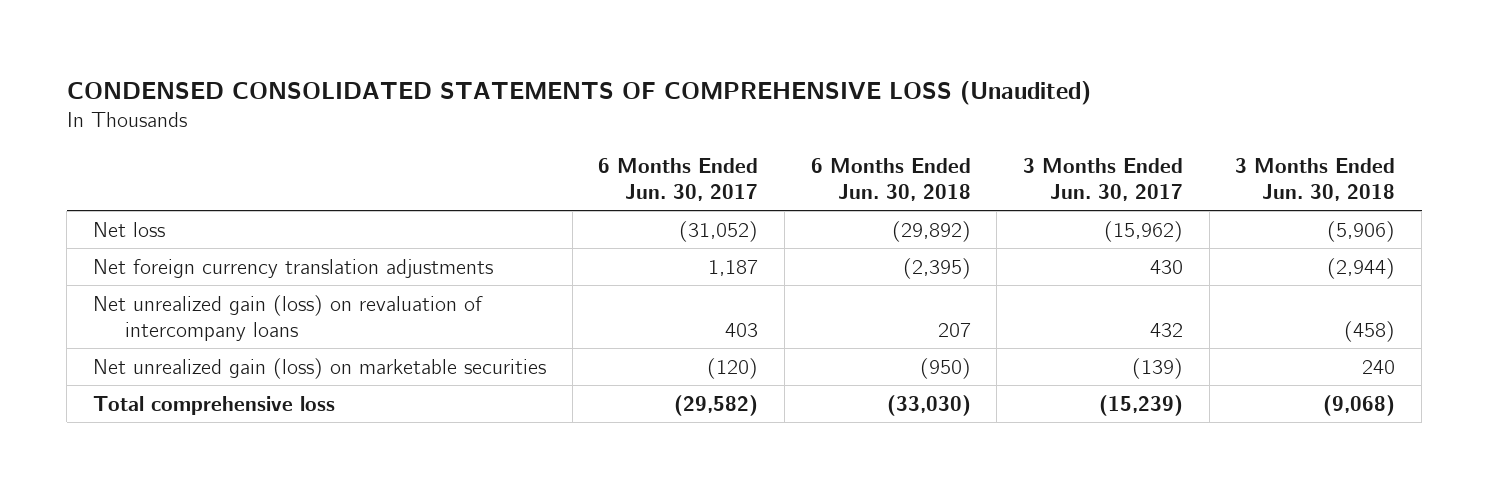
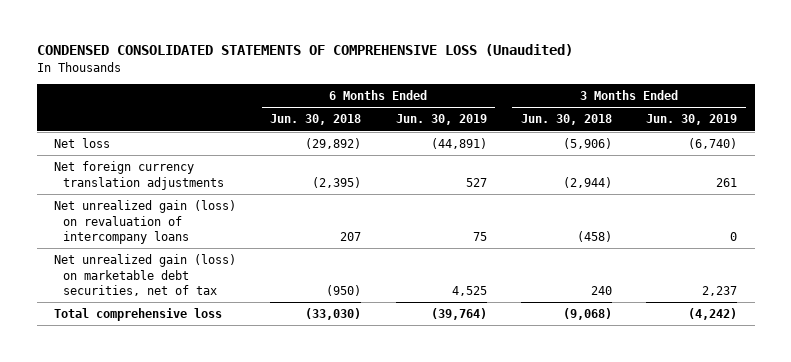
- | 6 Months Ended Jun. 30, 2017 | 6 Months Ended Jun. 30, 2018 | 3 Months Ended Jun. 30, 2017 | 3 Months Ended Jun. 30, 2018
+ | 6 Months Ended Jun. 30, 2018 | 6 Months Ended Jun. 30, 2019 | 3 Months Ended Jun. 30, 2018 | 3 Months Ended Jun. 30, 2019
- Net unrealized gain (loss) on marketable securities | (120) | (950) | (139) | 240
+ Net unrealized gain (loss) on marketable debt securities, net of tax | (950) | 4,525 | 240 | 2,237

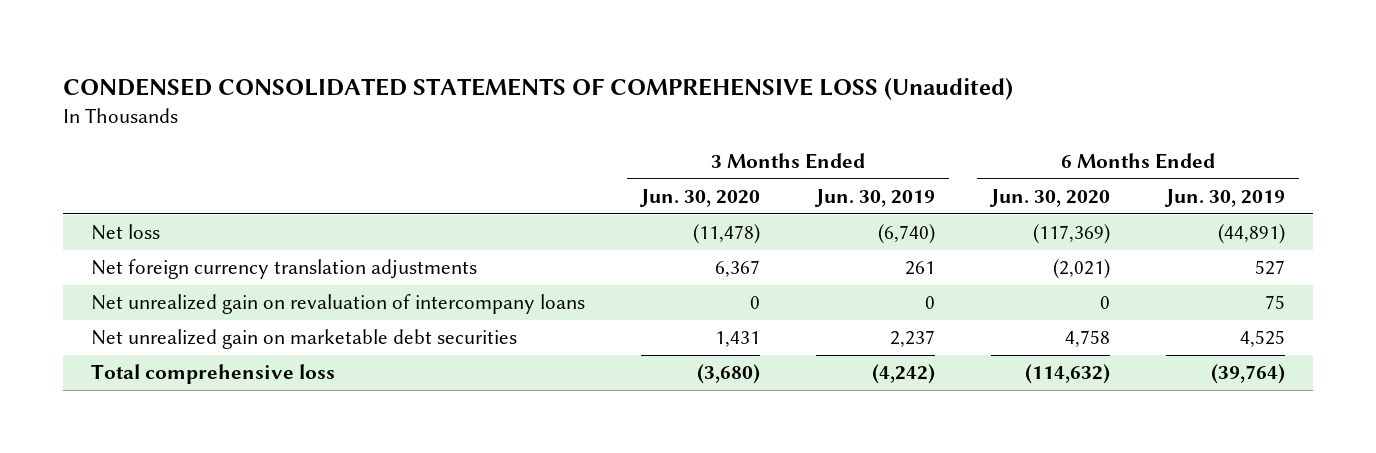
- | 6 Months Ended Jun. 30, 2018 | 6 Months Ended Jun. 30, 2019 | 3 Months Ended Jun. 30, 2018 | 3 Months Ended Jun. 30, 2019
+ | 3 Months Ended Jun. 30, 2020 | 3 Months Ended Jun. 30, 2019 | 6 Months Ended Jun. 30, 2020 | 6 Months Ended Jun. 30, 2019
- Net unrealized gain (loss) on revaluation of intercompany loans | 207 | 75 | (458) | 0
- Net unrealized gain (loss) on marketable debt securities, net of tax | (950) | 4,525 | 240 | 2,237
+ Net unrealized gain on revaluation of intercompany loans | 0 | 0 | 0 | 75
+ Net unrealized gain on marketable debt securities | 1,431 | 2,237 | 4,758 | 4,525

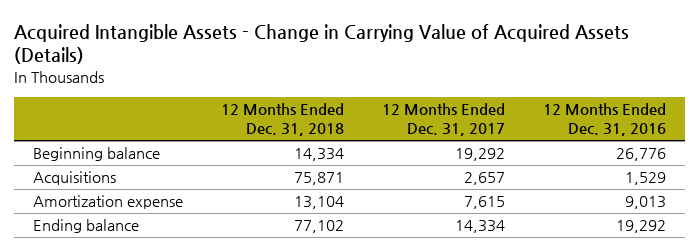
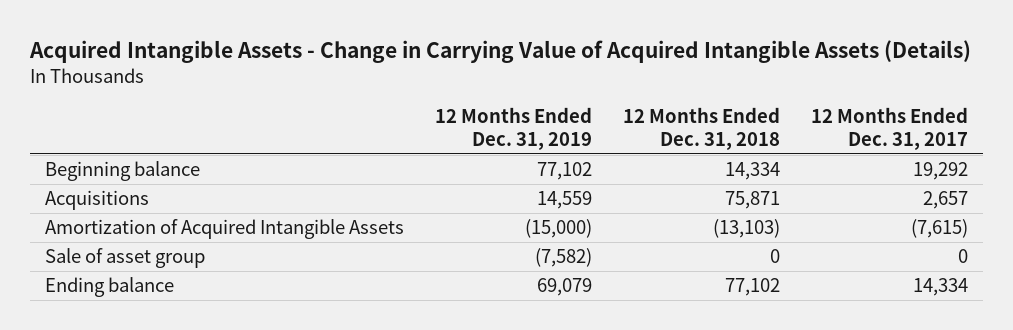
- Acquired Intangible Assets - Change in Carrying Value of Acquired Assets (Details)
+ Acquired Intangible Assets - Change in Carrying Value of Acquired Intangible Assets (Details)
- | 12 Months Ended Dec. 31, 2018 | 12 Months Ended Dec. 31, 2017 | 12 Months Ended Dec. 31, 2016
+ | 12 Months Ended Dec. 31, 2019 | 12 Months Ended Dec. 31, 2018 | 12 Months Ended Dec. 31, 2017
- Amortization expense | 13,104 | 7,615 | 9,013
+ Amortization of Acquired Intangible Assets | (15,000) | (13,103) | (7,615)
+ Sale of asset group | (7,582) | 0 | 0

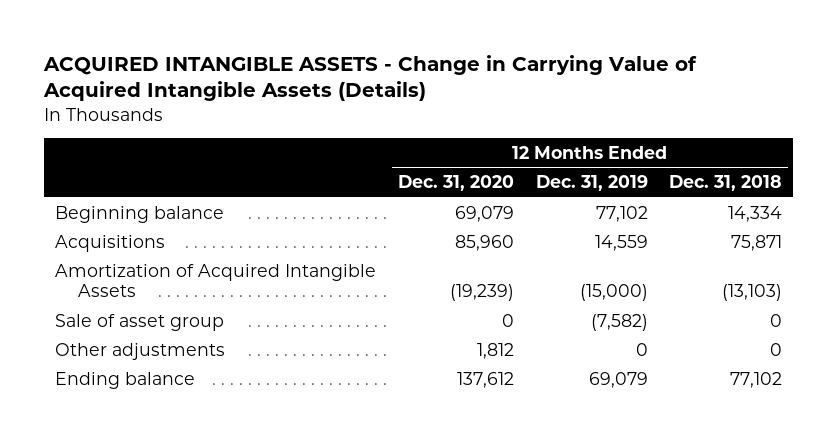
- Acquired Intangible Assets - Change in Carrying Value of Acquired Intangible Assets (Details)
+ ACQUIRED INTANGIBLE ASSETS - Change in Carrying Value of Acquired Intangible Assets (Details)
- | 12 Months Ended Dec. 31, 2019 | 12 Months Ended Dec. 31, 2018 | 12 Months Ended Dec. 31, 2017
+ | 12 Months Ended Dec. 31, 2020 | 12 Months Ended Dec. 31, 2019 | 12 Months Ended Dec. 31, 2018
+ Other adjustments | 1,812 | 0 | 0

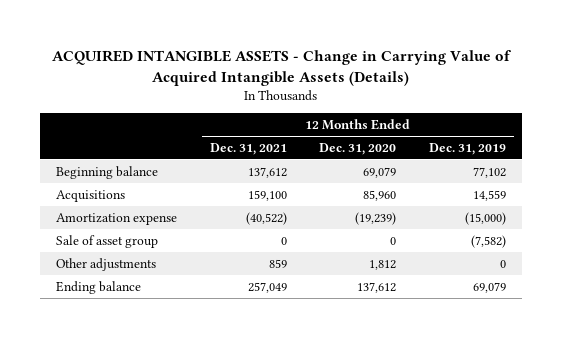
- | 12 Months Ended Dec. 31, 2020 | 12 Months Ended Dec. 31, 2019 | 12 Months Ended Dec. 31, 2018
+ | 12 Months Ended Dec. 31, 2021 | 12 Months Ended Dec. 31, 2020 | 12 Months Ended Dec. 31, 2019
- Amortization of Acquired Intangible Assets | (19,239) | (15,000) | (13,103)
+ Amortization expense | (40,522) | (19,239) | (15,000)

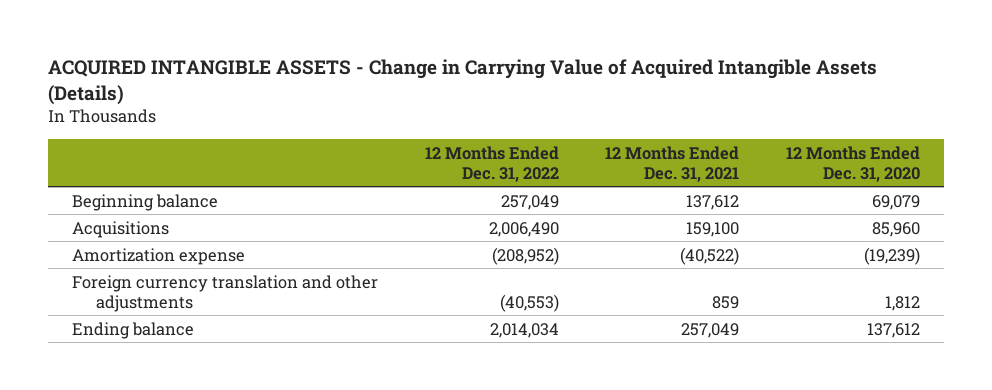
- | 12 Months Ended Dec. 31, 2021 | 12 Months Ended Dec. 31, 2020 | 12 Months Ended Dec. 31, 2019
+ | 12 Months Ended Dec. 31, 2022 | 12 Months Ended Dec. 31, 2021 | 12 Months Ended Dec. 31, 2020
- Sale of asset group | 0 | 0 | (7,582)
- Other adjustments | 859 | 1,812 | 0
+ Foreign currency translation and other adjustments | (40,553) | 859 | 1,812

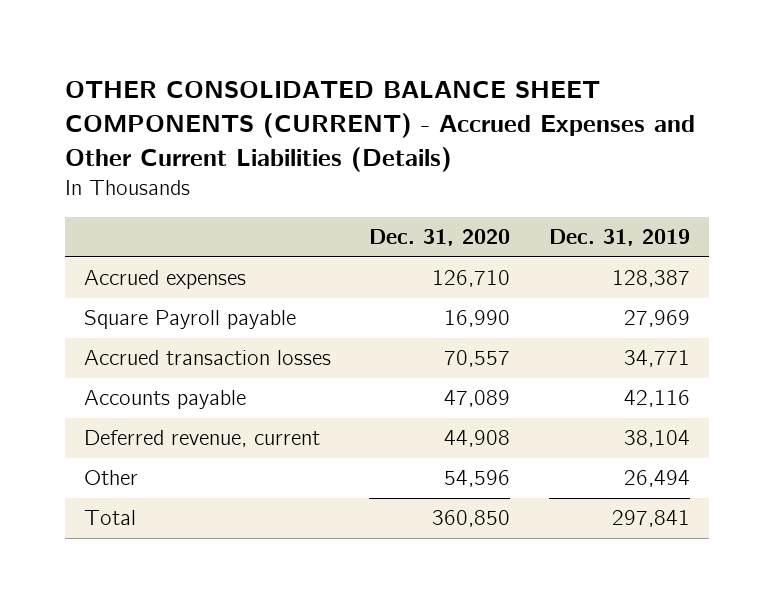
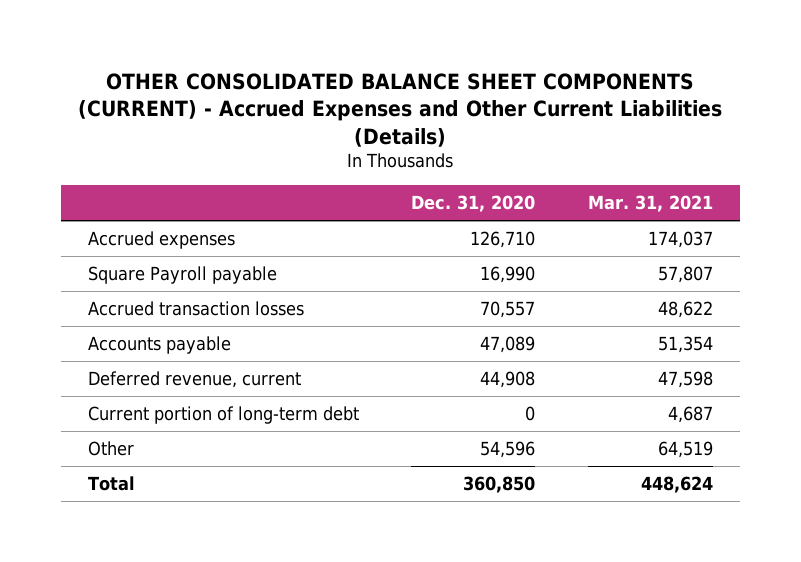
- | Dec. 31, 2020 | Dec. 31, 2019
+ | Dec. 31, 2020 | Mar. 31, 2021
+ Current portion of long-term debt | 0 | 4,687

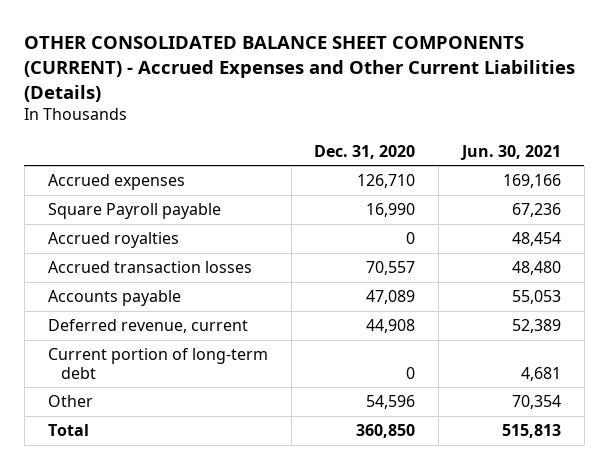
- | Dec. 31, 2020 | Mar. 31, 2021
+ | Dec. 31, 2020 | Jun. 30, 2021
+ Accrued royalties | 0 | 48,454

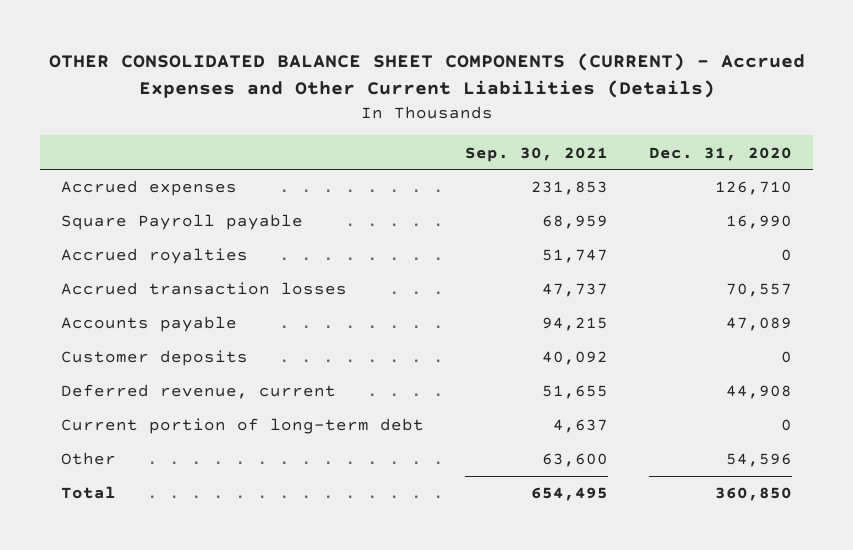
- | Dec. 31, 2020 | Jun. 30, 2021
+ | Sep. 30, 2021 | Dec. 31, 2020
+ Customer deposits | 40,092 | 0

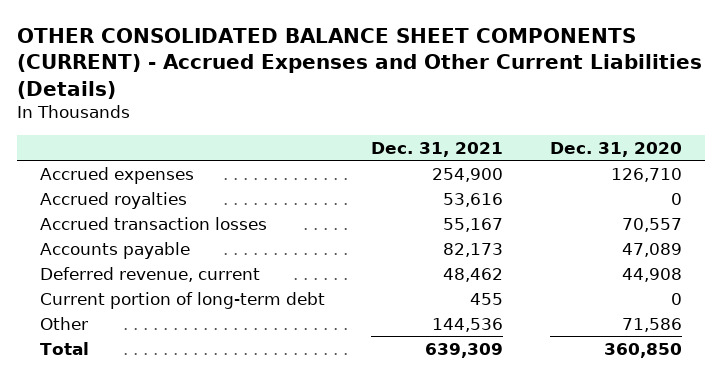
- | Sep. 30, 2021 | Dec. 31, 2020
+ | Dec. 31, 2021 | Dec. 31, 2020
- Square Payroll payable | 68,959 | 16,990
- Customer deposits | 40,092 | 0
- Other | 63,600 | 54,596
+ Other | 144,536 | 71,586

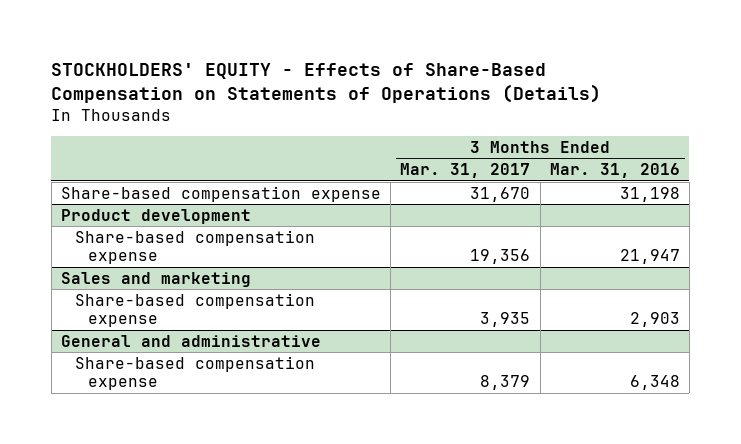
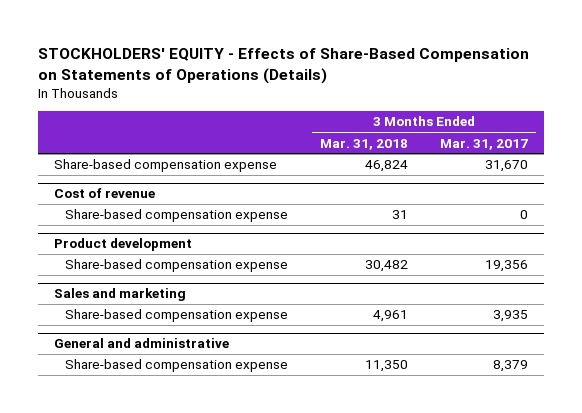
- | 3 Months Ended Mar. 31, 2017 | 3 Months Ended Mar. 31, 2016
+ | 3 Months Ended Mar. 31, 2018 | 3 Months Ended Mar. 31, 2017
+ Cost of revenue
+ Share-based compensation expense | 31 | 0

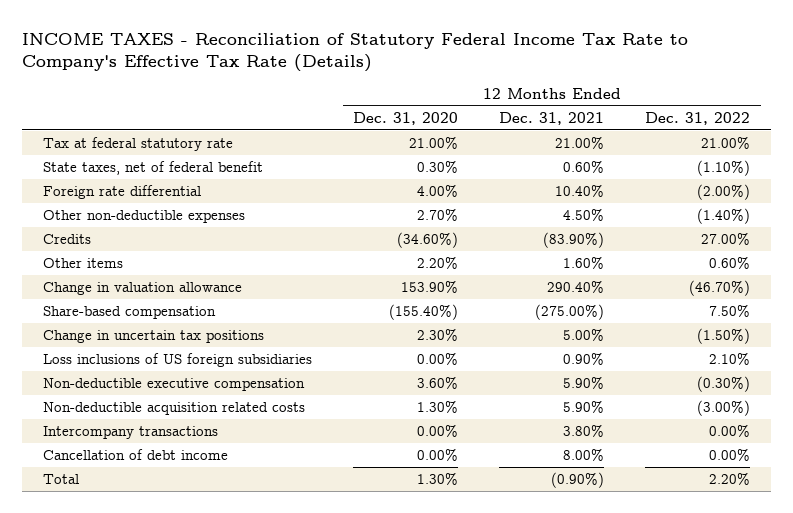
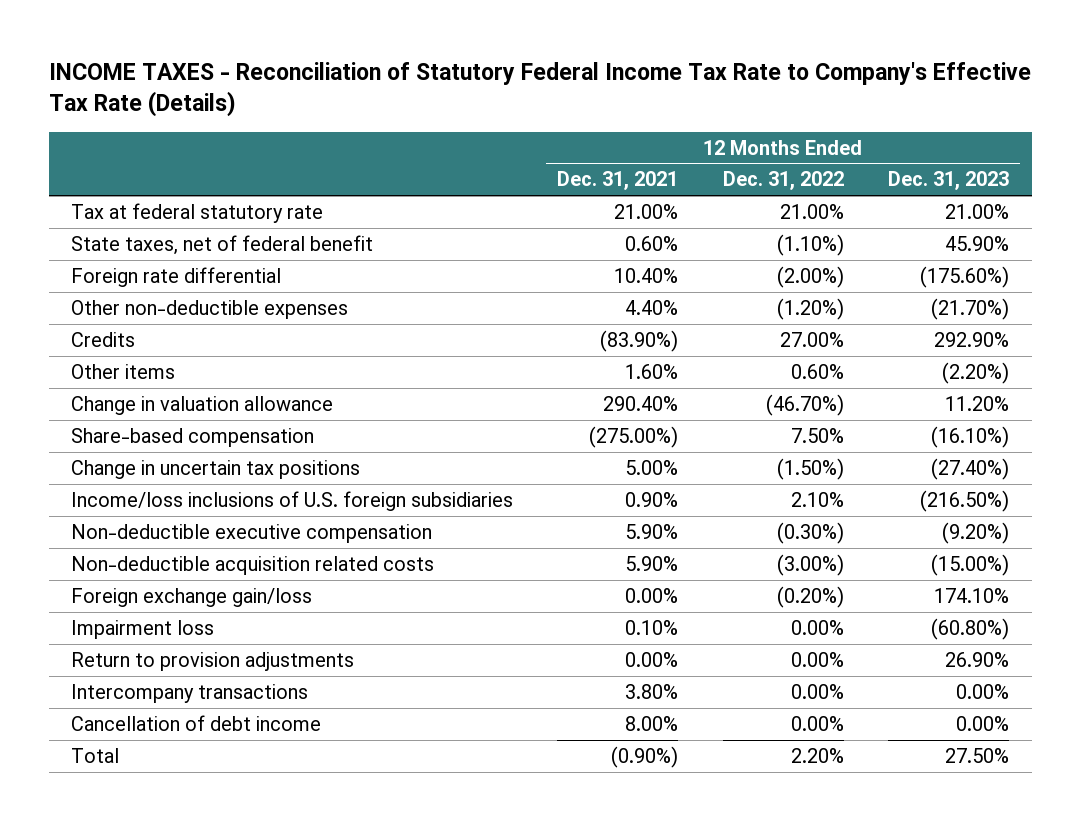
- | 12 Months Ended Dec. 31, 2020 | 12 Months Ended Dec. 31, 2021 | 12 Months Ended Dec. 31, 2022
+ | 12 Months Ended Dec. 31, 2021 | 12 Months Ended Dec. 31, 2022 | 12 Months Ended Dec. 31, 2023
- Other non-deductible expenses | 2.70% | 4.50% | (1.40%)
+ Other non-deductible expenses | 4.40% | (1.20%) | (21.70%)
- Loss inclusions of US foreign subsidiaries | 0.00% | 0.90% | 2.10%
+ Income/loss inclusions of U.S. foreign subsidiaries | 0.90% | 2.10% | (216.50%)
+ Foreign exchange gain/loss | 0.00% | (0.20%) | 174.10%
+ Impairment loss | 0.10% | 0.00% | (60.80%)
+ Return to provision adjustments | 0.00% | 0.00% | 26.90%

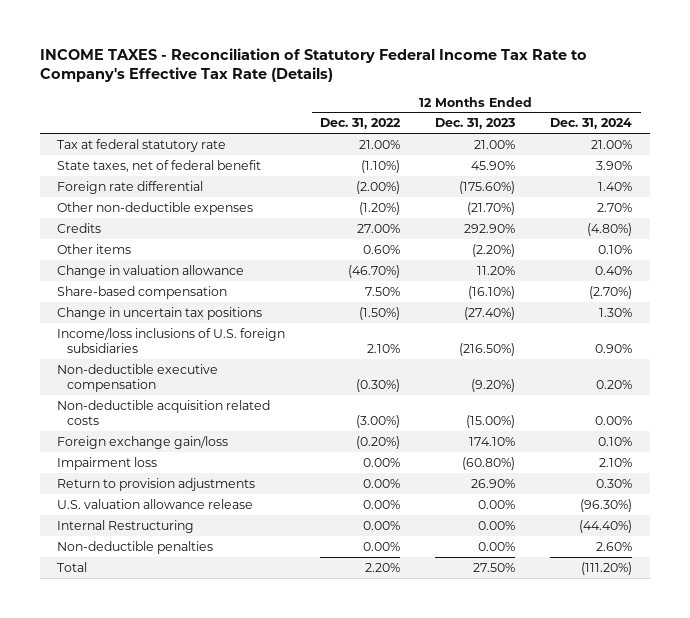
- | 12 Months Ended Dec. 31, 2021 | 12 Months Ended Dec. 31, 2022 | 12 Months Ended Dec. 31, 2023
+ | 12 Months Ended Dec. 31, 2022 | 12 Months Ended Dec. 31, 2023 | 12 Months Ended Dec. 31, 2024
- Intercompany transactions | 3.80% | 0.00% | 0.00%
- Cancellation of debt income | 8.00% | 0.00% | 0.00%
+ U.S. valuation allowance release | 0.00% | 0.00% | (96.30%)
+ Internal Restructuring | 0.00% | 0.00% | (44.40%)
+ Non-deductible penalties | 0.00% | 0.00% | 2.60%

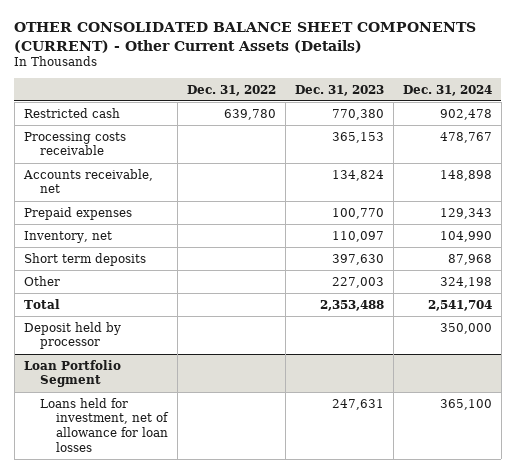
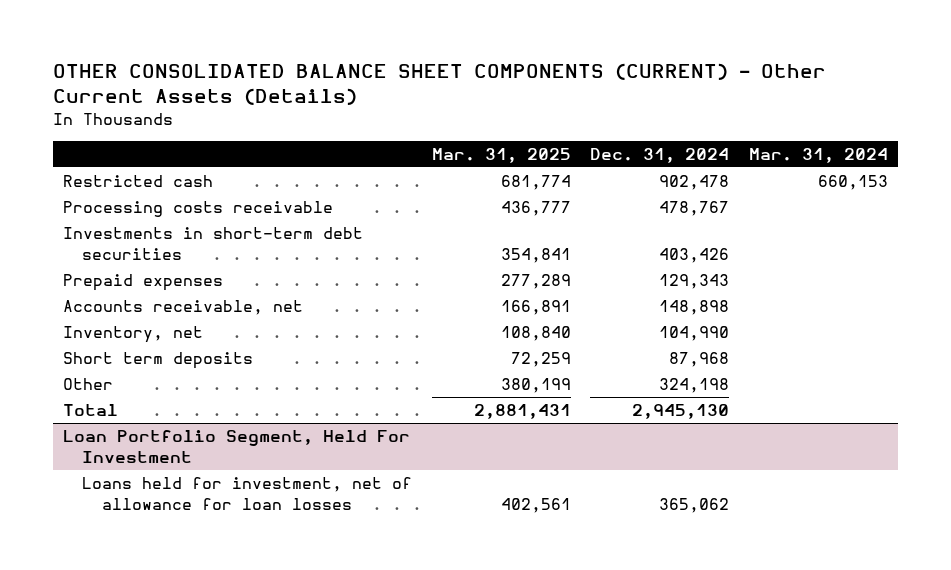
- | Dec. 31, 2022 | Dec. 31, 2023 | Dec. 31, 2024
+ | Mar. 31, 2025 | Dec. 31, 2024 | Mar. 31, 2024
+ Investments in short-term debt securities | 354,841 | 403,426 |
moved down: Accounts receivable, net | 166,891 | 148,898 |
- Total | | 2,353,488 | 2,541,704
- Deposit held by processor | | | 350,000
- Loan Portfolio Segment
- Loans held for investment, net of allowance for loan losses | | 247,631 | 365,100
+ Total | 2,881,431 | 2,945,130 |
+ Loan Portfolio Segment, Held For Investment
+ Loans held for investment, net of allowance for loan losses | 402,561 | 365,062 |

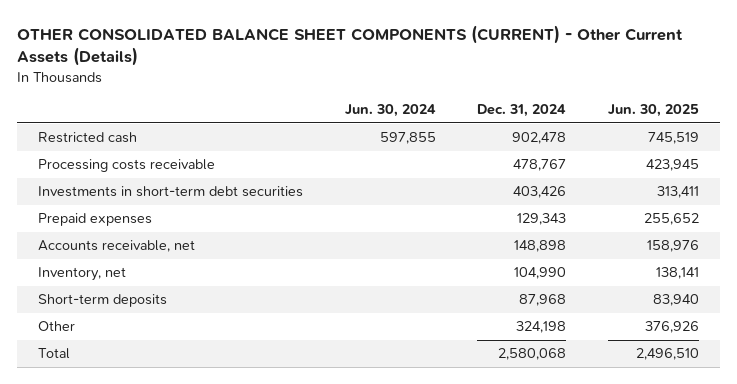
- | Mar. 31, 2025 | Dec. 31, 2024 | Mar. 31, 2024
+ | Jun. 30, 2024 | Dec. 31, 2024 | Jun. 30, 2025
- Short term deposits | 72,259 | 87,968 |
+ Short-term deposits | | 87,968 | 83,940
- Total | 2,881,431 | 2,945,130 |
- Loan Portfolio Segment, Held For Investment
- Loans held for investment, net of allowance for loan losses | 402,561 | 365,062 |
+ Total | | 2,580,068 | 2,496,510

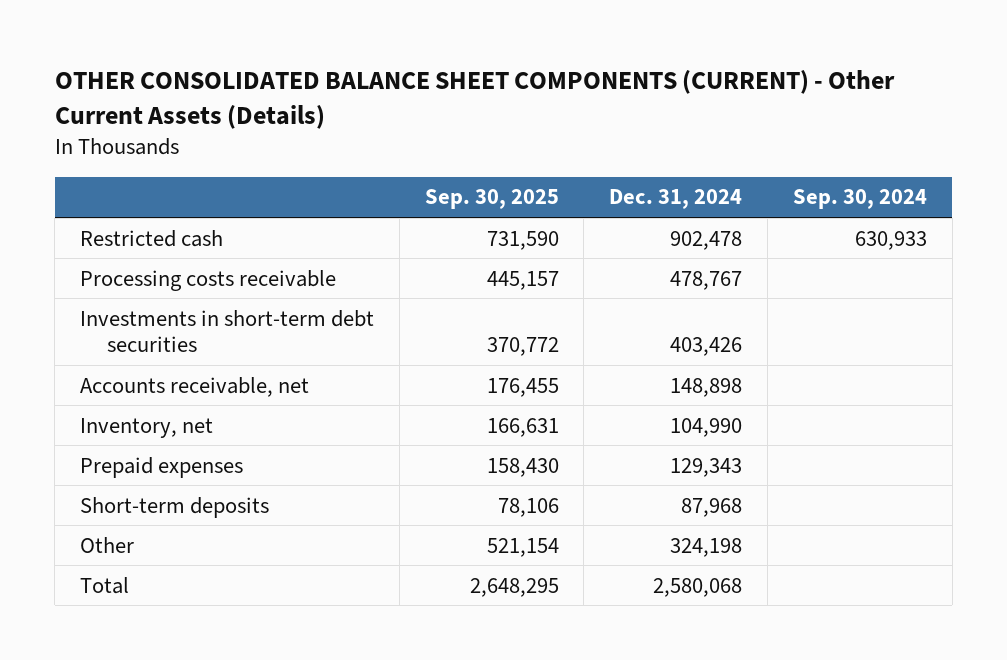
- | Jun. 30, 2024 | Dec. 31, 2024 | Jun. 30, 2025
+ | Sep. 30, 2025 | Dec. 31, 2024 | Sep. 30, 2024
moved down: Prepaid expenses | 158,430 | 129,343 |

